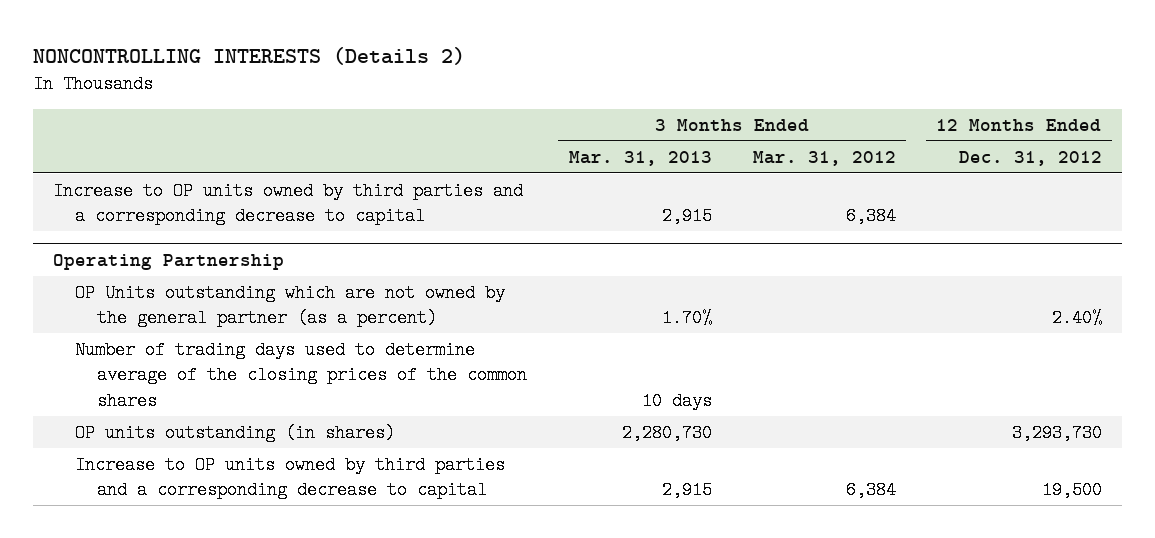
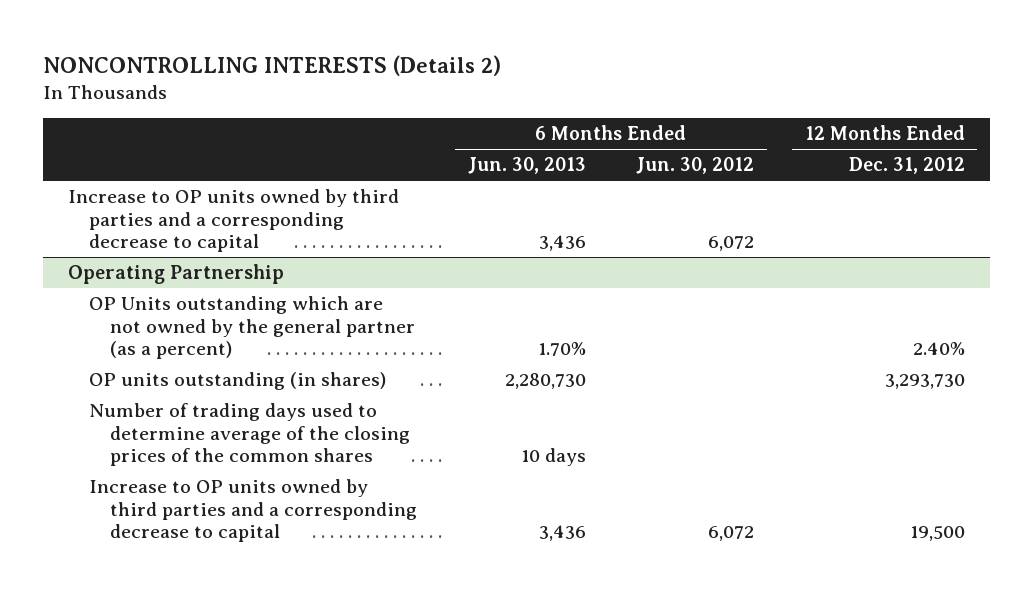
- | 3 Months Ended Mar. 31, 2013 | 3 Months Ended Mar. 31, 2012 | 12 Months Ended Dec. 31, 2012
+ | 6 Months Ended Jun. 30, 2013 | 6 Months Ended Jun. 30, 2012 | 12 Months Ended Dec. 31, 2012
@ Operating Partnership
moved down: Number of trading days used to determine average of the closing prices of the common shares | 10 days | |

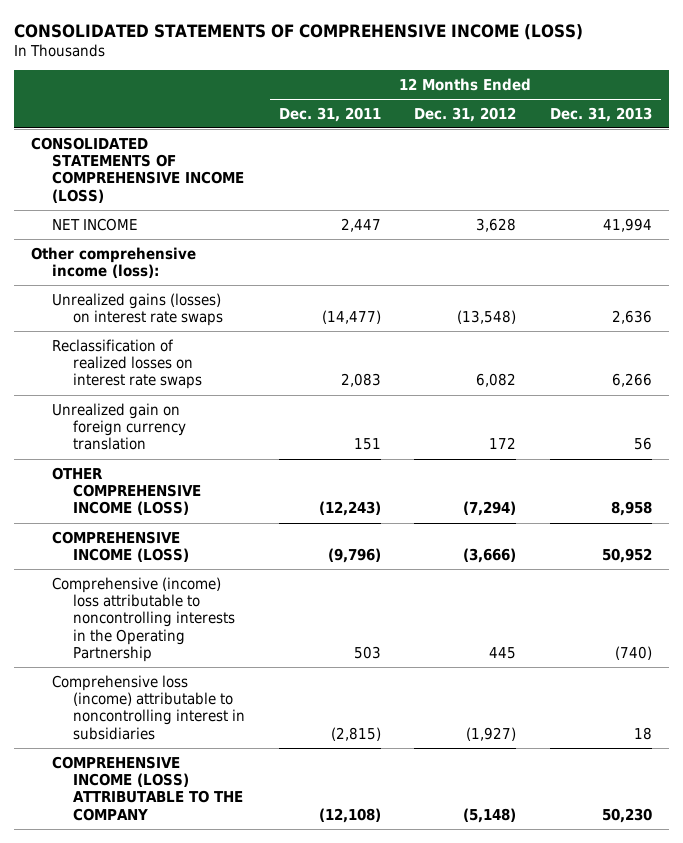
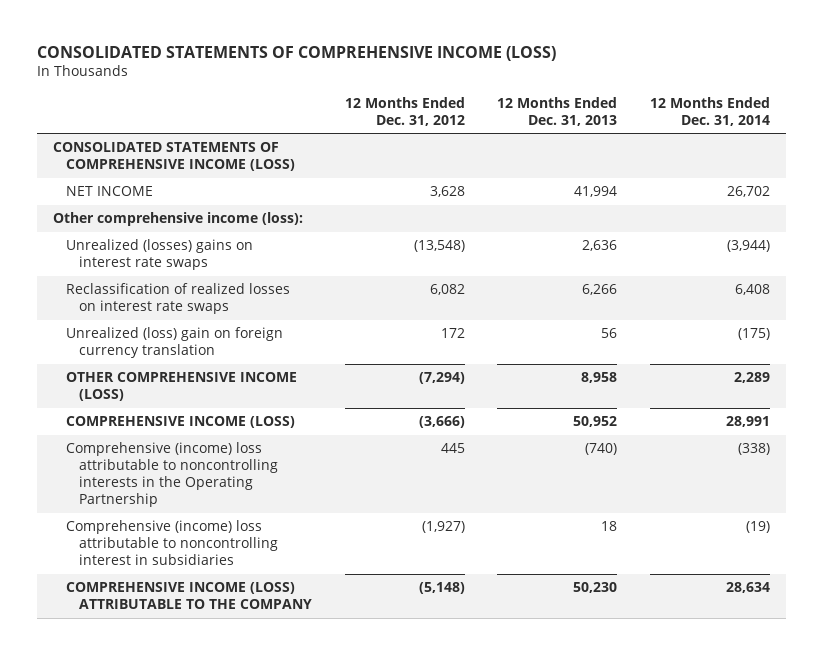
- | 12 Months Ended Dec. 31, 2011 | 12 Months Ended Dec. 31, 2012 | 12 Months Ended Dec. 31, 2013
+ | 12 Months Ended Dec. 31, 2012 | 12 Months Ended Dec. 31, 2013 | 12 Months Ended Dec. 31, 2014
- Unrealized gains (losses) on interest rate swaps | (14,477) | (13,548) | 2,636
+ Unrealized (losses) gains on interest rate swaps | (13,548) | 2,636 | (3,944)
- Unrealized gain on foreign currency translation | 151 | 172 | 56
+ Unrealized (loss) gain on foreign currency translation | 172 | 56 | (175)
- Comprehensive loss (income) attributable to noncontrolling interest in subsidiaries | (2,815) | (1,927) | 18
+ Comprehensive (income) loss attributable to noncontrolling interest in subsidiaries | (1,927) | 18 | (19)

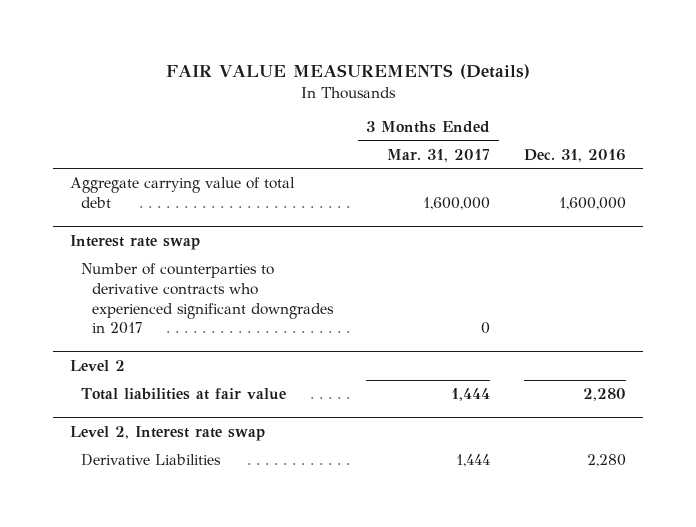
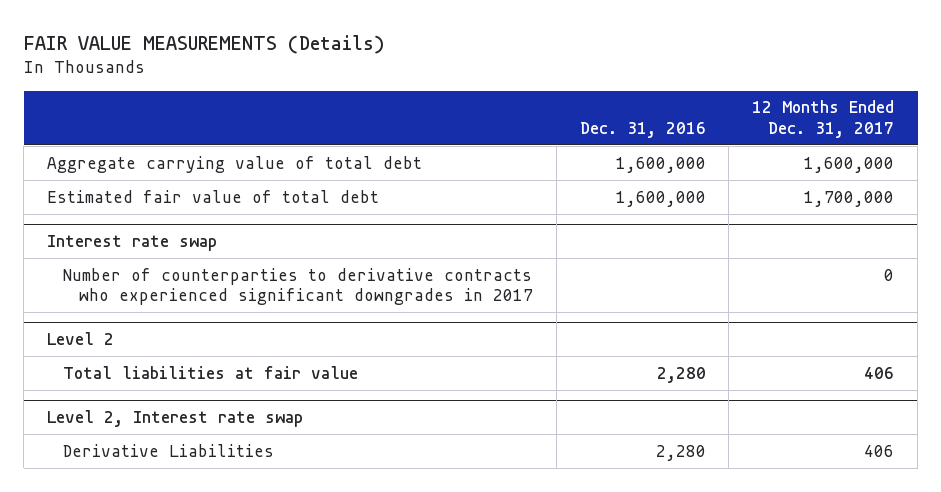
- | 3 Months Ended Mar. 31, 2017 | Dec. 31, 2016
+ | Dec. 31, 2016 | 12 Months Ended Dec. 31, 2017
+ Estimated fair value of total debt | 1,600,000 | 1,700,000

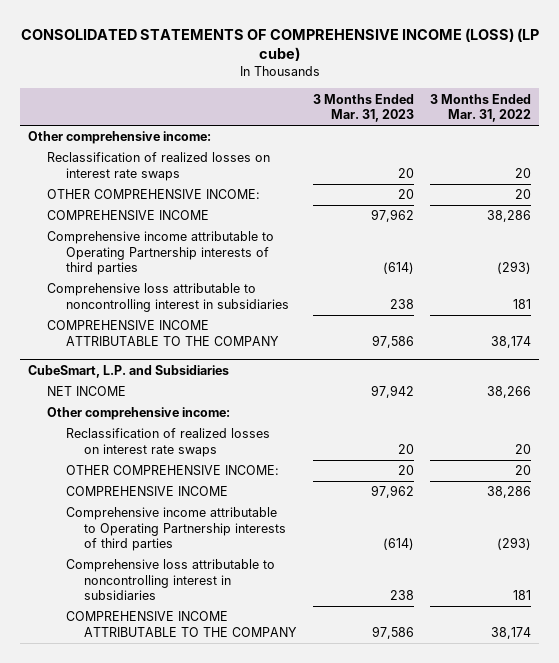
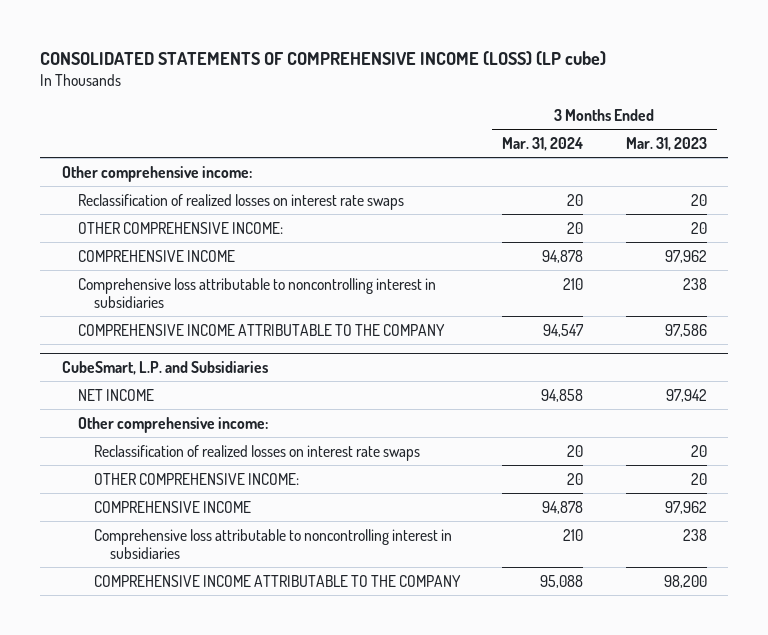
- | 3 Months Ended Mar. 31, 2023 | 3 Months Ended Mar. 31, 2022
+ | 3 Months Ended Mar. 31, 2024 | 3 Months Ended Mar. 31, 2023
- Comprehensive income attributable to Operating Partnership interests of third parties | (614) | (293)
@ CubeSmart, L.P. and Subsidiaries
- Comprehensive income attributable to Operating Partnership interests of third parties | (614) | (293)
- COMPREHENSIVE INCOME ATTRIBUTABLE TO THE COMPANY | 97,586 | 38,174
+ COMPREHENSIVE INCOME ATTRIBUTABLE TO THE COMPANY | 95,088 | 98,200

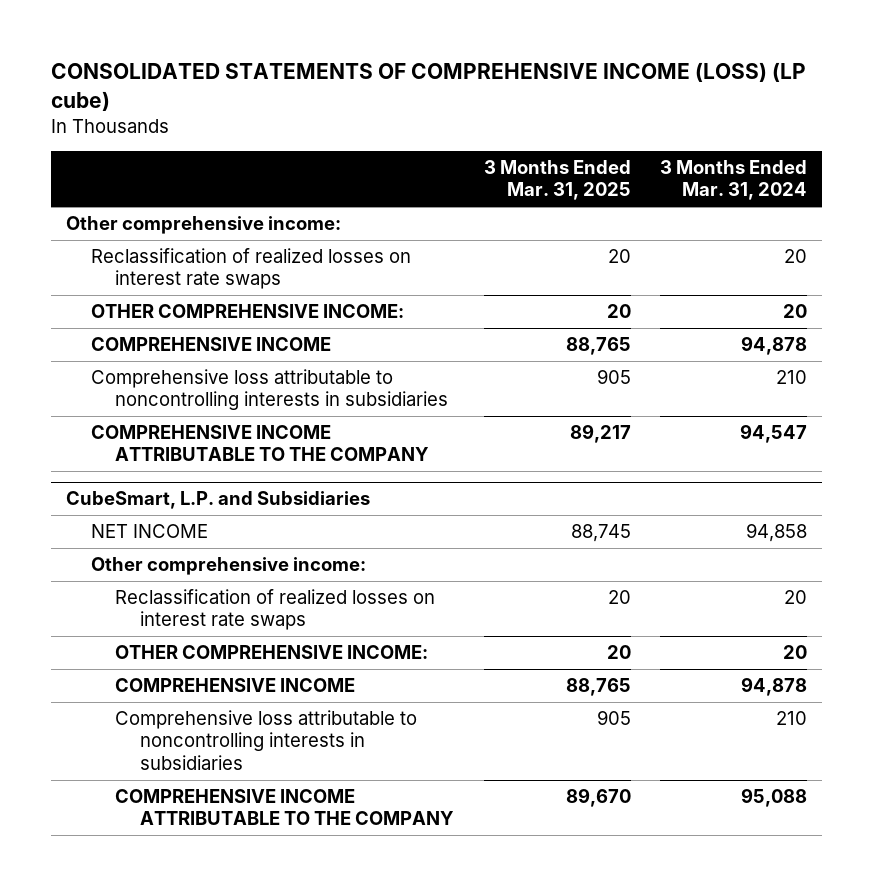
- | 3 Months Ended Mar. 31, 2024 | 3 Months Ended Mar. 31, 2023
+ | 3 Months Ended Mar. 31, 2025 | 3 Months Ended Mar. 31, 2024
- Comprehensive loss attributable to noncontrolling interest in subsidiaries | 210 | 238
+ Comprehensive loss attributable to noncontrolling interests in subsidiaries | 905 | 210
@ CubeSmart, L.P. and Subsidiaries
- Comprehensive loss attributable to noncontrolling interest in subsidiaries | 210 | 238
+ Comprehensive loss attributable to noncontrolling interests in subsidiaries | 905 | 210

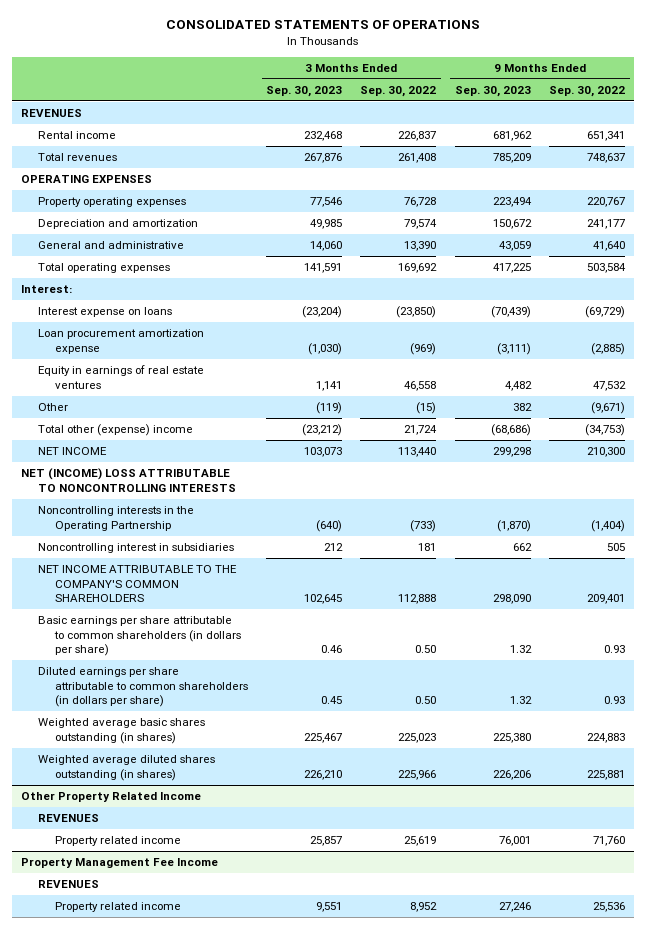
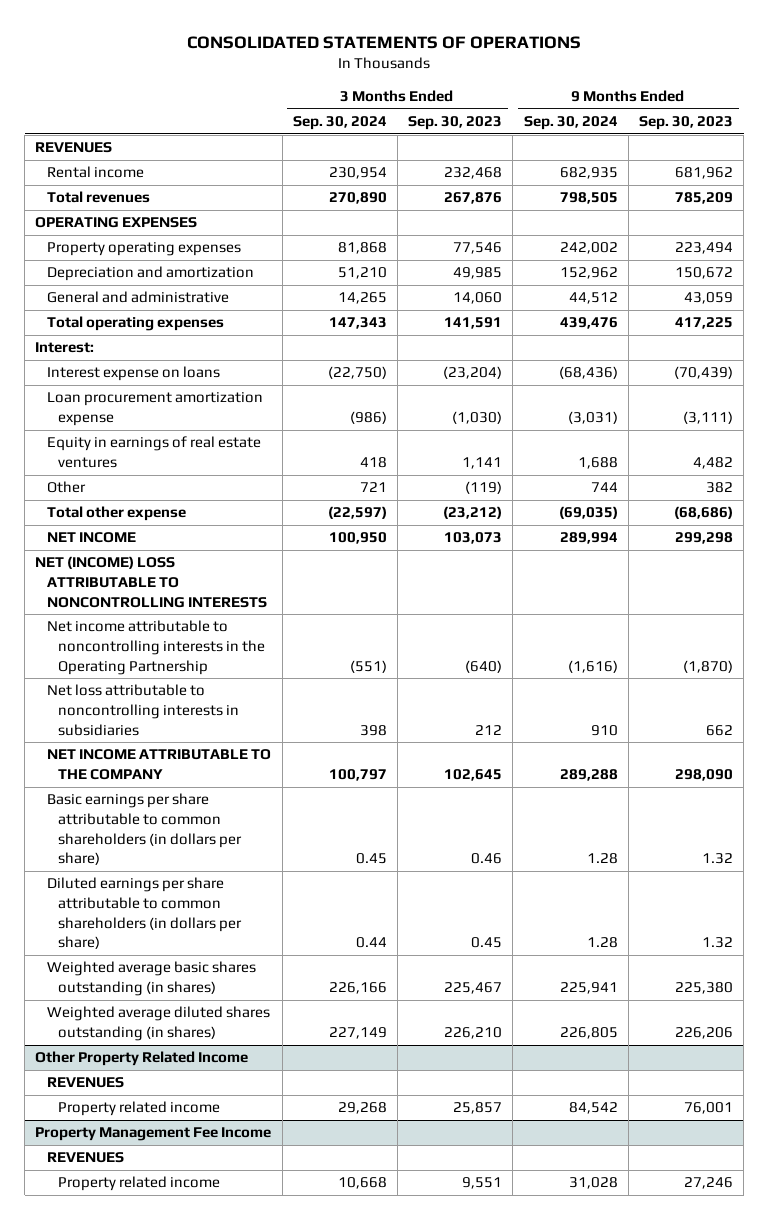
- | 3 Months Ended Sep. 30, 2023 | 3 Months Ended Sep. 30, 2022 | 9 Months Ended Sep. 30, 2023 | 9 Months Ended Sep. 30, 2022
+ | 3 Months Ended Sep. 30, 2024 | 3 Months Ended Sep. 30, 2023 | 9 Months Ended Sep. 30, 2024 | 9 Months Ended Sep. 30, 2023
- Total other (expense) income | (23,212) | 21,724 | (68,686) | (34,753)
+ Total other expense | (22,597) | (23,212) | (69,035) | (68,686)
- Noncontrolling interests in the Operating Partnership | (640) | (733) | (1,870) | (1,404)
- Noncontrolling interest in subsidiaries | 212 | 181 | 662 | 505
- NET INCOME ATTRIBUTABLE TO THE COMPANY'S COMMON SHAREHOLDERS | 102,645 | 112,888 | 298,090 | 209,401
+ Net income attributable to noncontrolling interests in the Operating Partnership | (551) | (640) | (1,616) | (1,870)
+ Net loss attributable to noncontrolling interests in subsidiaries | 398 | 212 | 910 | 662
+ NET INCOME ATTRIBUTABLE TO THE COMPANY | 100,797 | 102,645 | 289,288 | 298,090

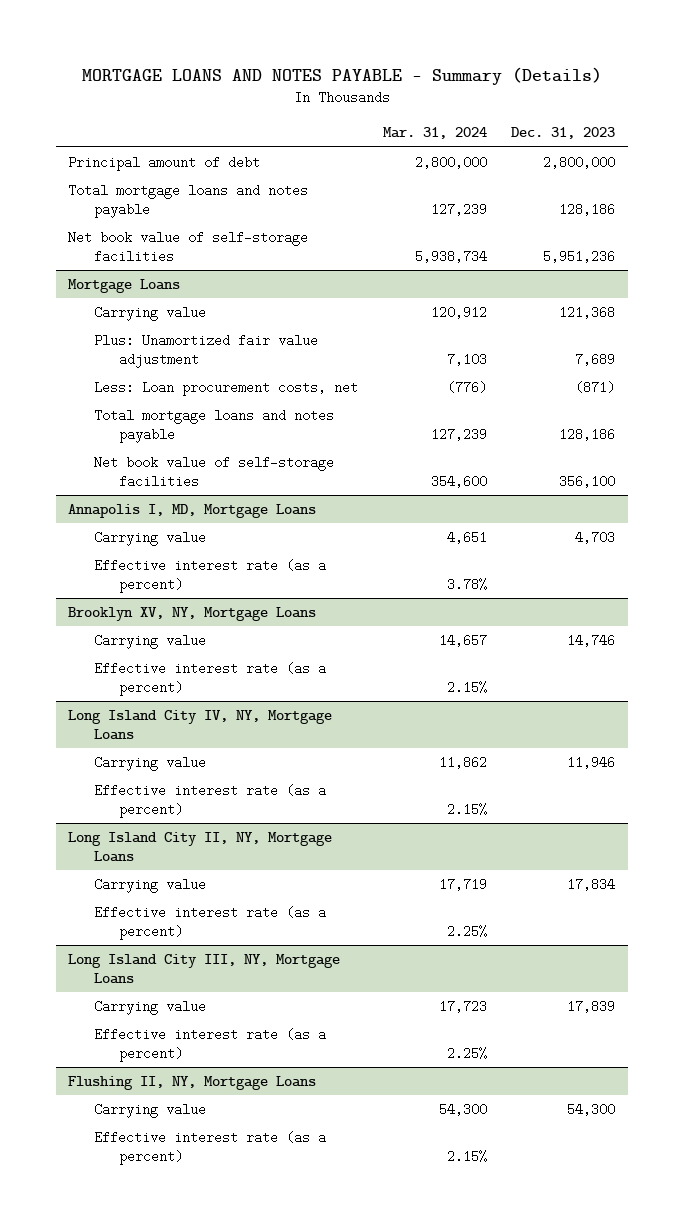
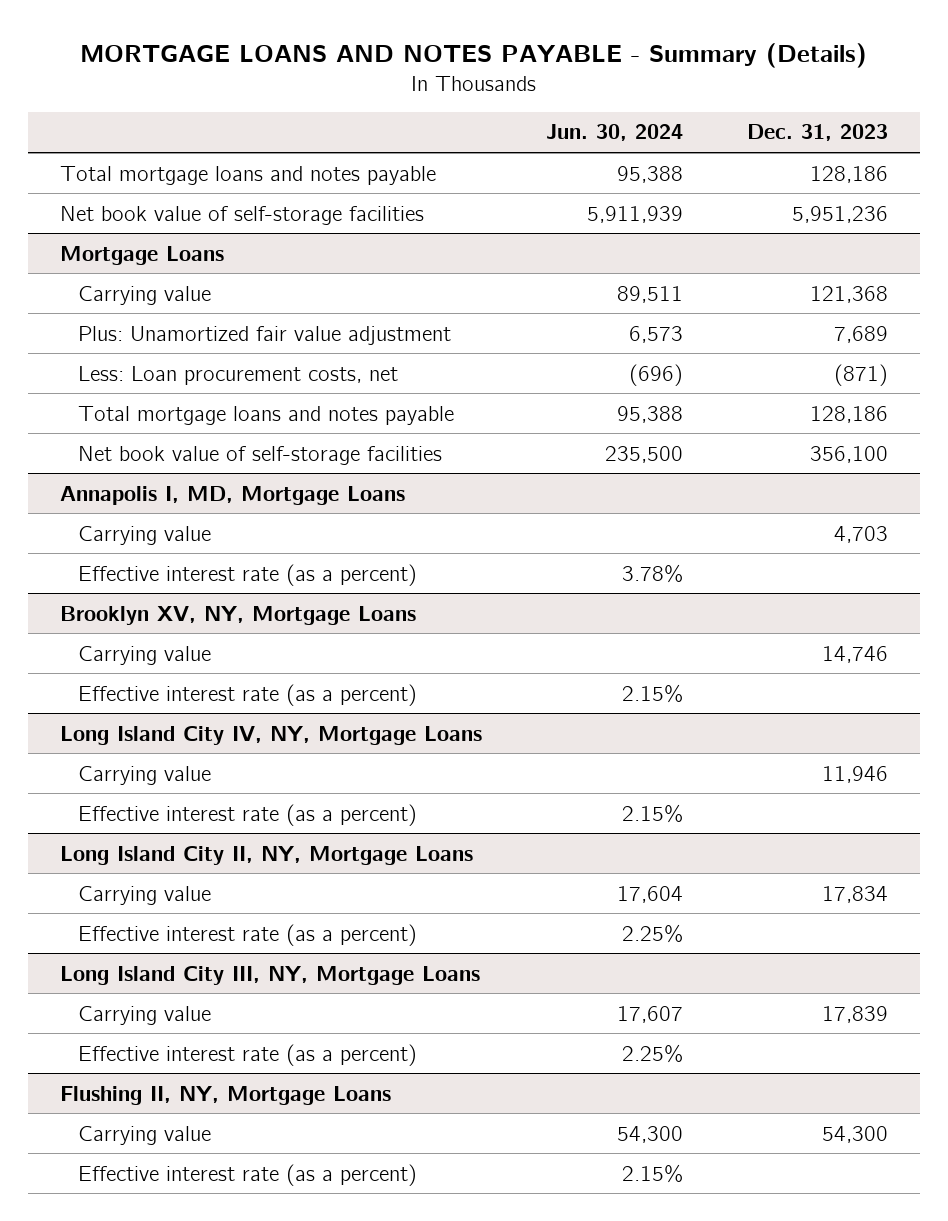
- | Mar. 31, 2024 | Dec. 31, 2023
+ | Jun. 30, 2024 | Dec. 31, 2023
- Principal amount of debt | 2,800,000 | 2,800,000

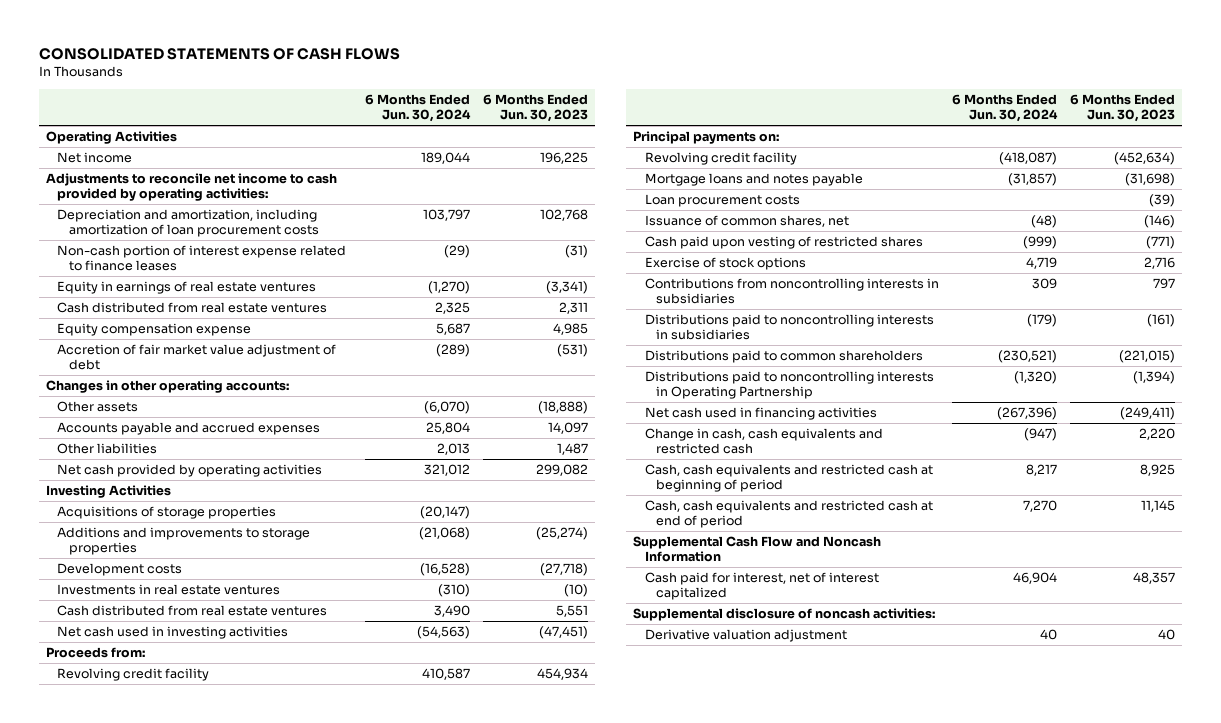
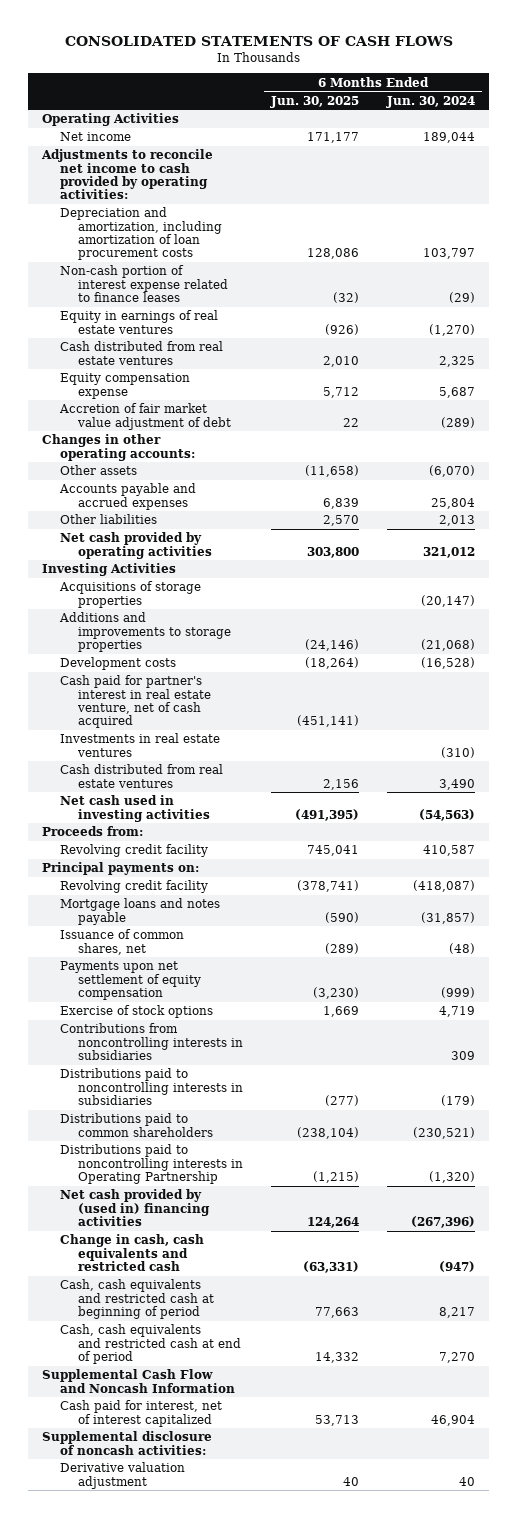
- | 6 Months Ended Jun. 30, 2024 | 6 Months Ended Jun. 30, 2023
+ | 6 Months Ended Jun. 30, 2025 | 6 Months Ended Jun. 30, 2024
+ Cash paid for partner's interest in real estate venture, net of cash acquired | (451,141) |
- Loan procurement costs | | (39)
- Cash paid upon vesting of restricted shares | (999) | (771)
+ Payments upon net settlement of equity compensation | (3,230) | (999)
- Net cash used in financing activities | (267,396) | (249,411)
+ Net cash provided by (used in) financing activities | 124,264 | (267,396)

